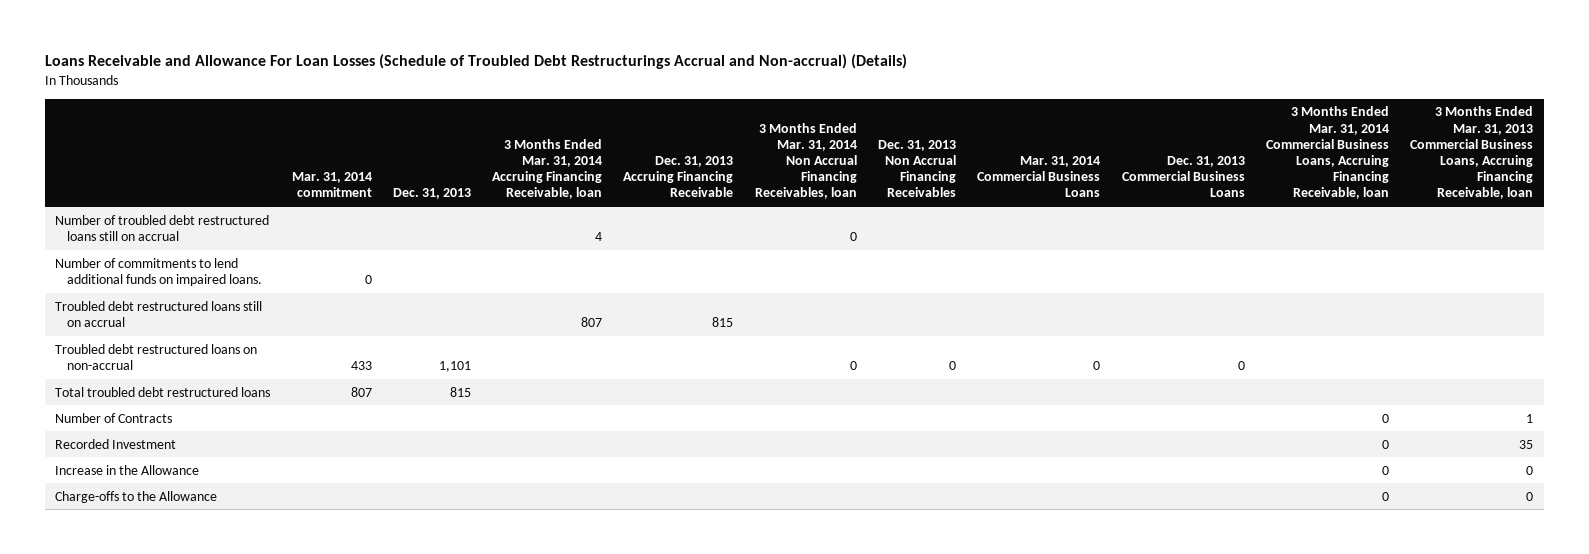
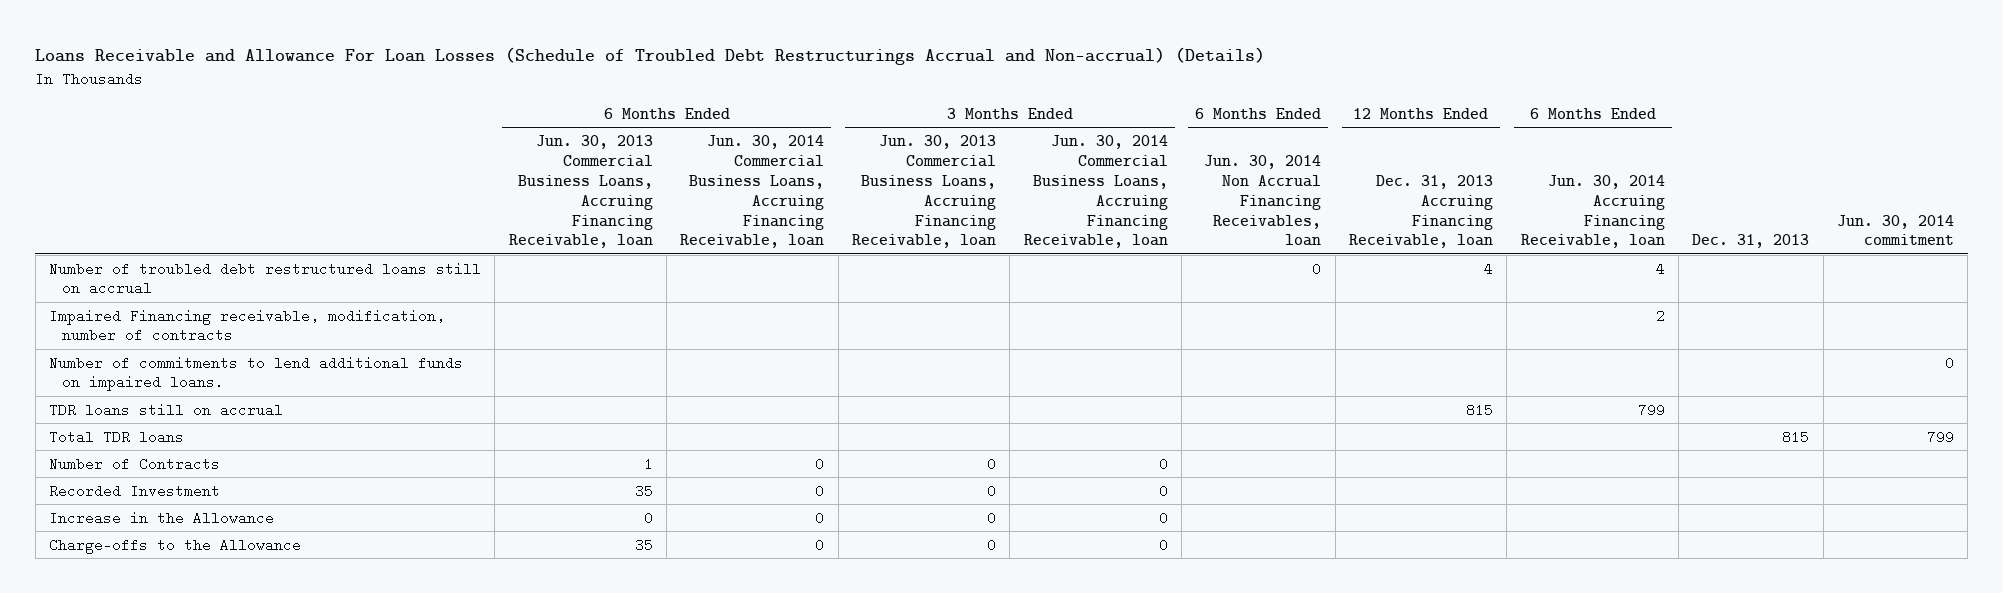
- | Mar. 31, 2014 commitment | Dec. 31, 2013 | 3 Months Ended Mar. 31, 2014 Accruing Financing Receivable, loan | Dec. 31, 2013 Accruing Financing Receivable | 3 Months Ended Mar. 31, 2014 Non Accrual Financing Receivables, loan | Dec. 31, 2013 Non Accrual Financing Receivables | Mar. 31, 2014 Commercial Business Loans | Dec. 31, 2013 Commercial Business Loans | 3 Months Ended Mar. 31, 2014 Commercial Business Loans, Accruing Financing Receivable, loan | 3 Months Ended Mar. 31, 2013 Commercial Business Loans, Accruing Financing Receivable, loan
+ | 6 Months Ended Jun. 30, 2013 Commercial Business Loans, Accruing Financing Receivable, loan | 6 Months Ended Jun. 30, 2014 Commercial Business Loans, Accruing Financing Receivable, loan | 3 Months Ended Jun. 30, 2013 Commercial Business Loans, Accruing Financing Receivable, loan | 3 Months Ended Jun. 30, 2014 Commercial Business Loans, Accruing Financing Receivable, loan | 6 Months Ended Jun. 30, 2014 Non Accrual Financing Receivables, loan | 12 Months Ended Dec. 31, 2013 Accruing Financing Receivable, loan | 6 Months Ended Jun. 30, 2014 Accruing Financing Receivable, loan | Dec. 31, 2013 | Jun. 30, 2014 commitment
+ Impaired Financing receivable, modification, number of contracts | | | | | | | 2 | |
- Troubled debt restructured loans still on accrual | | | 807 | 815 | | | | | |
- Troubled debt restructured loans on non-accrual | 433 | 1,101 | | | 0 | 0 | 0 | 0 | |
- Total troubled debt restructured loans | 807 | 815 | | | | | | | |
+ TDR loans still on accrual | | | | | | 815 | 799 | |
+ Total TDR loans | | | | | | | | 815 | 799

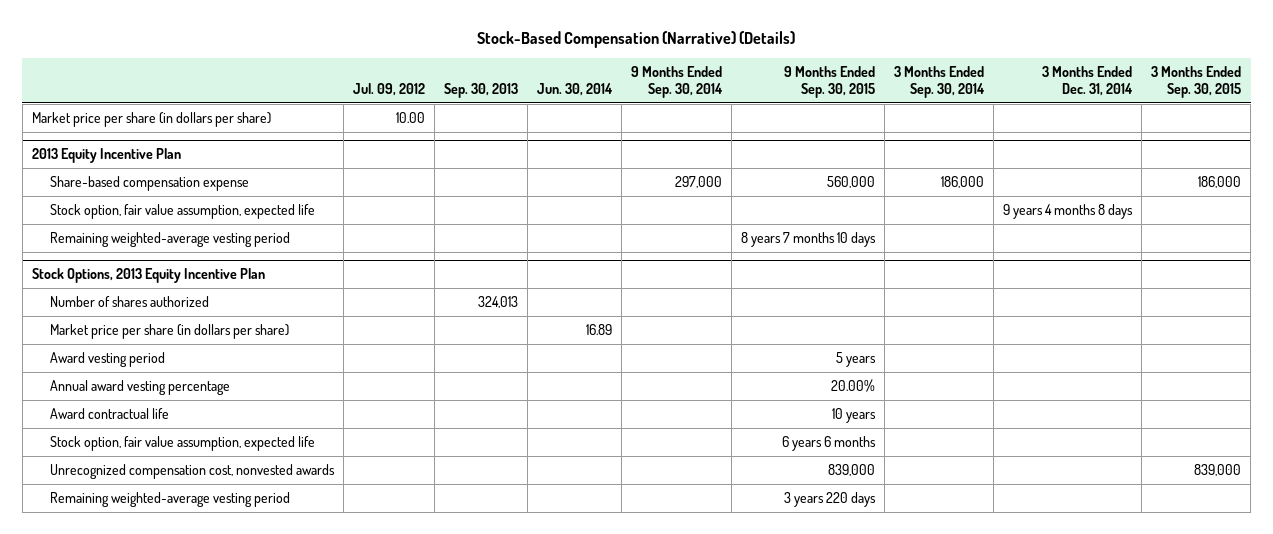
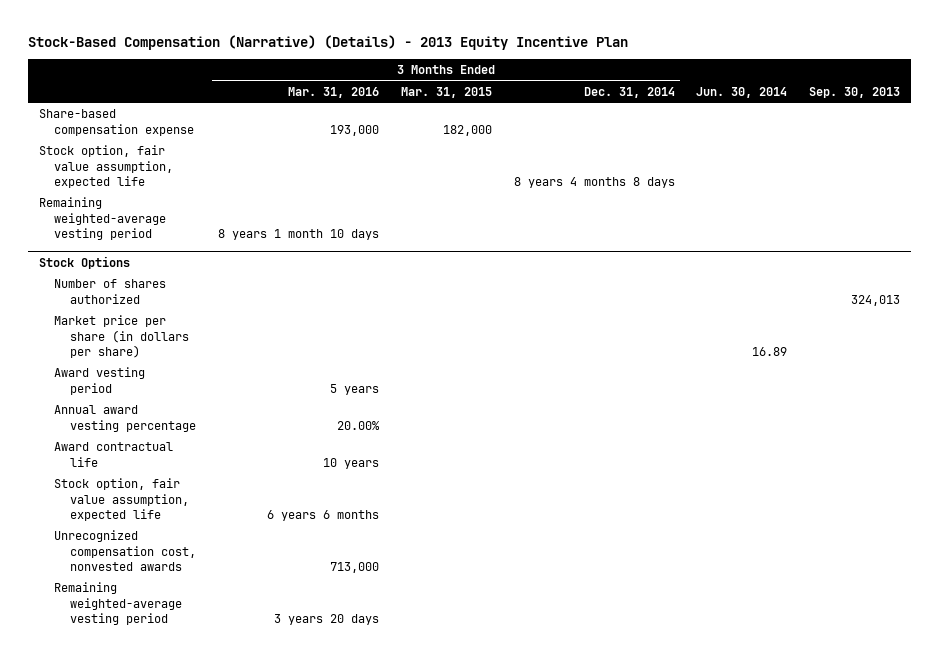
- Stock-Based Compensation (Narrative) (Details)
+ Stock-Based Compensation (Narrative) (Details) - 2013 Equity Incentive Plan
- | Jul. 09, 2012 | Sep. 30, 2013 | Jun. 30, 2014 | 9 Months Ended Sep. 30, 2014 | 9 Months Ended Sep. 30, 2015 | 3 Months Ended Sep. 30, 2014 | 3 Months Ended Dec. 31, 2014 | 3 Months Ended Sep. 30, 2015
+ | 3 Months Ended Mar. 31, 2016 | 3 Months Ended Mar. 31, 2015 | 3 Months Ended Dec. 31, 2014 | Jun. 30, 2014 | Sep. 30, 2013
- Market price per share (in dollars per share) | 10.00 | | | | | | |
- 2013 Equity Incentive Plan
- Share-based compensation expense | | | | 297,000 | 560,000 | 186,000 | | 186,000
- Stock option, fair value assumption, expected life | | | | | | | 9 years 4 months 8 days |
- Remaining weighted-average vesting period | | | | | 8 years 7 months 10 days | | |
- Stock Options, 2013 Equity Incentive Plan
+ Share-based compensation expense | 193,000 | 182,000 | | |
+ Stock option, fair value assumption, expected life | | | 8 years 4 months 8 days | |
+ Remaining weighted-average vesting period | 8 years 1 month 10 days | | | |
+ Stock Options

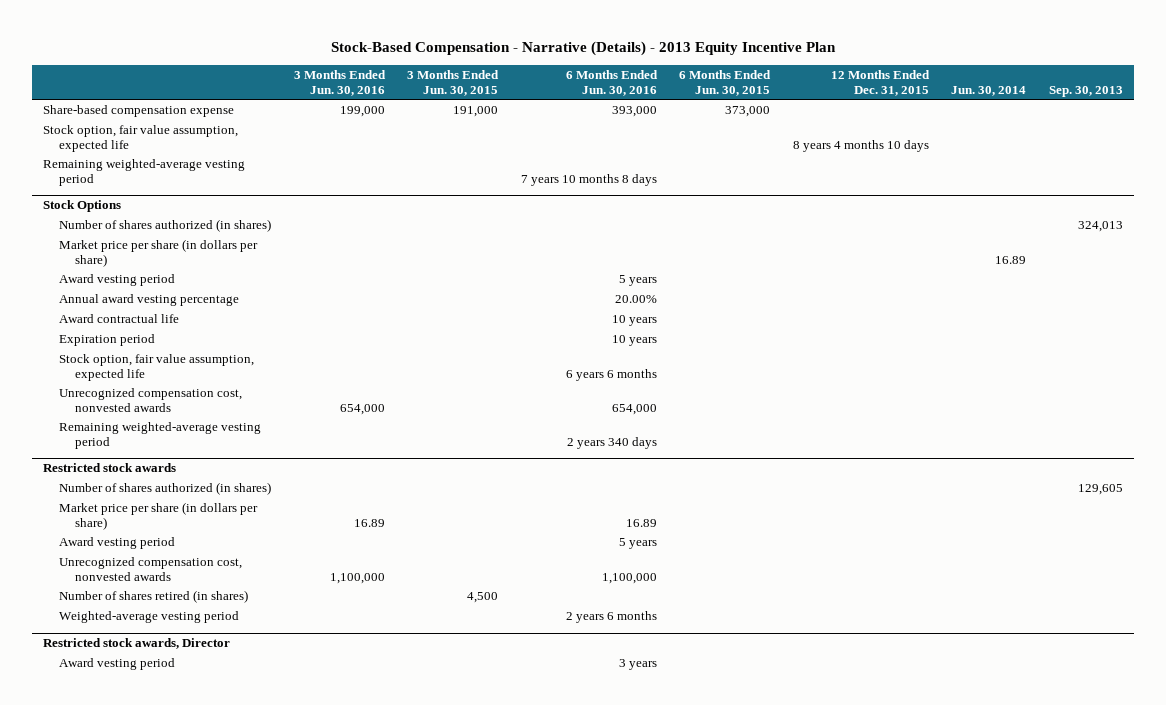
- Stock-Based Compensation (Narrative) (Details) - 2013 Equity Incentive Plan
+ Stock-Based Compensation - Narrative (Details) - 2013 Equity Incentive Plan
- | 3 Months Ended Mar. 31, 2016 | 3 Months Ended Mar. 31, 2015 | 3 Months Ended Dec. 31, 2014 | Jun. 30, 2014 | Sep. 30, 2013
+ | 3 Months Ended Jun. 30, 2016 | 3 Months Ended Jun. 30, 2015 | 6 Months Ended Jun. 30, 2016 | 6 Months Ended Jun. 30, 2015 | 12 Months Ended Dec. 31, 2015 | Jun. 30, 2014 | Sep. 30, 2013
@ Stock Options
- Number of shares authorized | | | | | 324,013
+ Number of shares authorized (in shares) | | | | | | | 324,013
+ Expiration period | | | 10 years | | | |
+ Restricted stock awards
+ Number of shares authorized (in shares) | | | | | | | 129,605
+ Market price per share (in dollars per share) | 16.89 | | 16.89 | | | |
+ Award vesting period | | | 5 years | | | |
+ Unrecognized compensation cost, nonvested awards | 1,100,000 | | 1,100,000 | | | |
+ Number of shares retired (in shares) | | 4,500 | | | | |
+ Weighted-average vesting period | | | 2 years 6 months | | | |
+ Restricted stock awards, Director
+ Award vesting period | | | 3 years | | | |

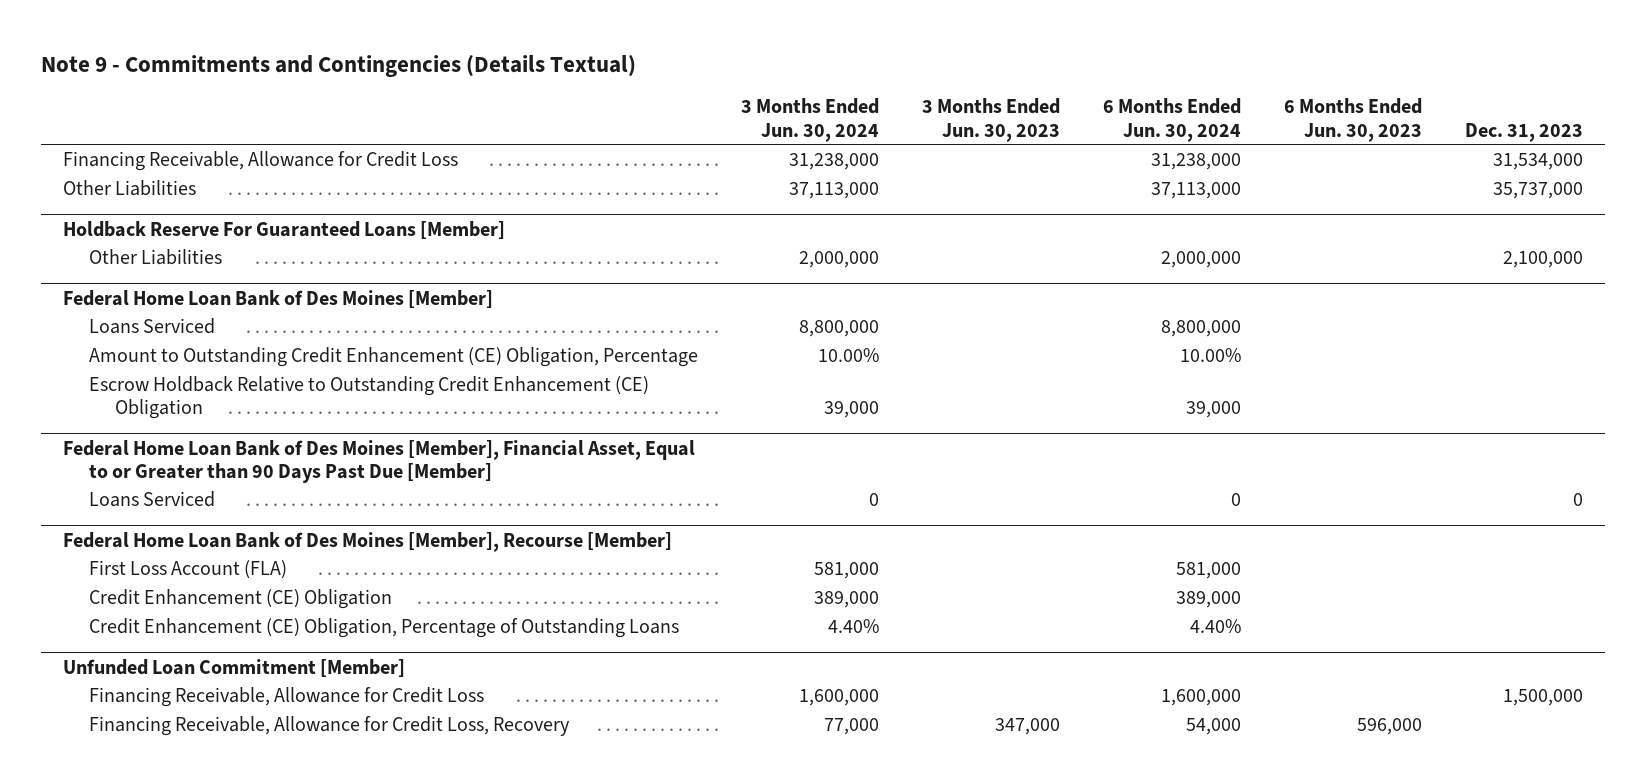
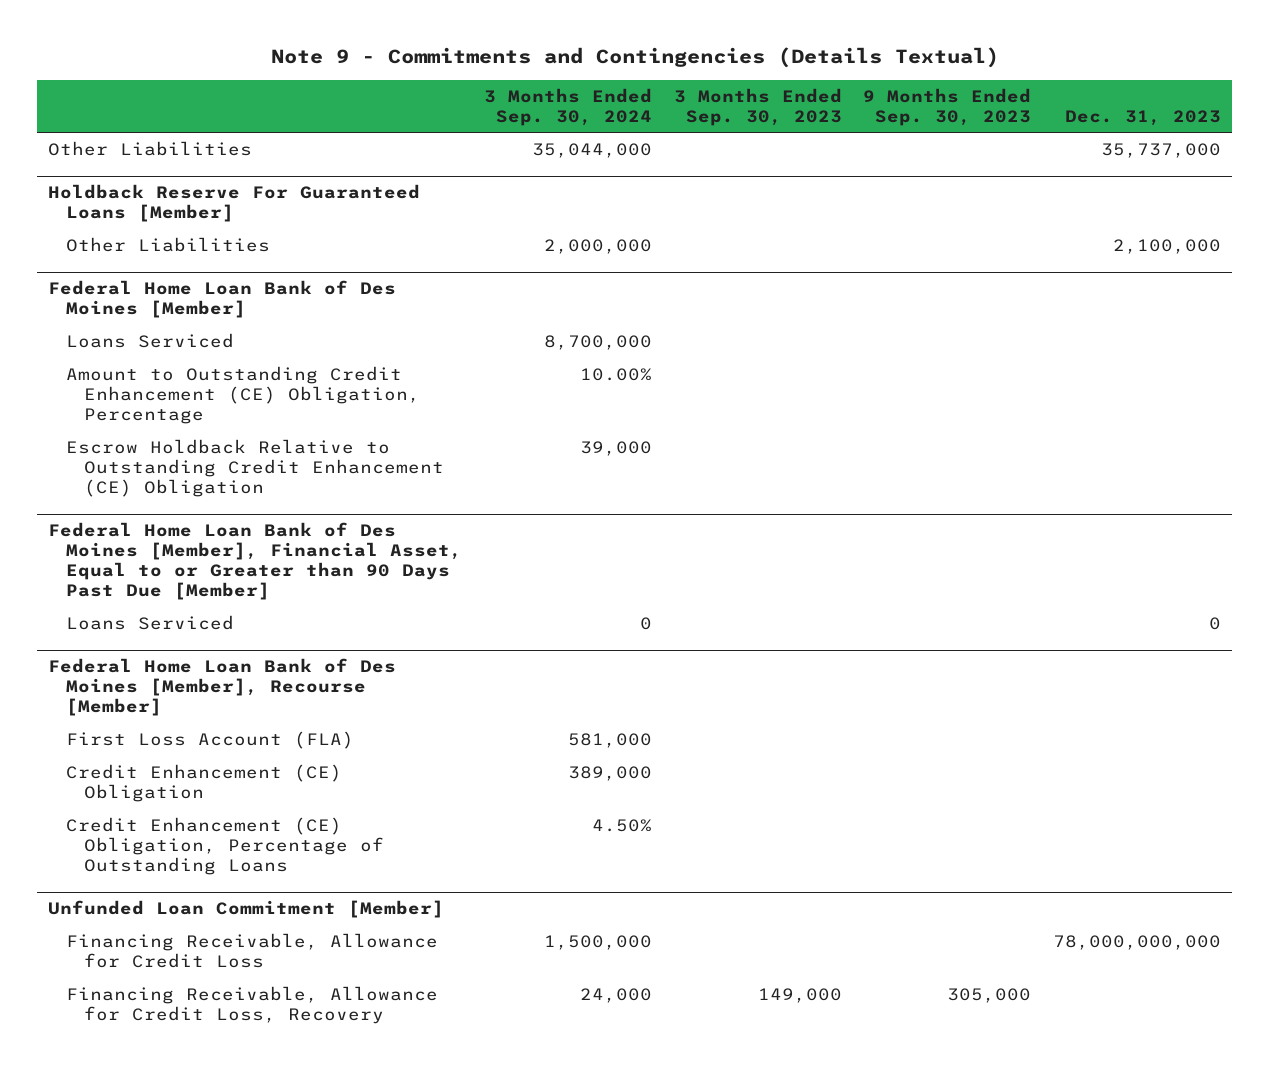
- | 3 Months Ended Jun. 30, 2024 | 3 Months Ended Jun. 30, 2023 | 6 Months Ended Jun. 30, 2024 | 6 Months Ended Jun. 30, 2023 | Dec. 31, 2023
+ | 3 Months Ended Sep. 30, 2024 | 3 Months Ended Sep. 30, 2023 | 9 Months Ended Sep. 30, 2023 | Dec. 31, 2023
- Financing Receivable, Allowance for Credit Loss | 31,238,000 | | 31,238,000 | | 31,534,000
@ Unfunded Loan Commitment [Member]
- Financing Receivable, Allowance for Credit Loss | 1,600,000 | | 1,600,000 | | 1,500,000
+ Financing Receivable, Allowance for Credit Loss | 1,500,000 | | | 78,000,000,000

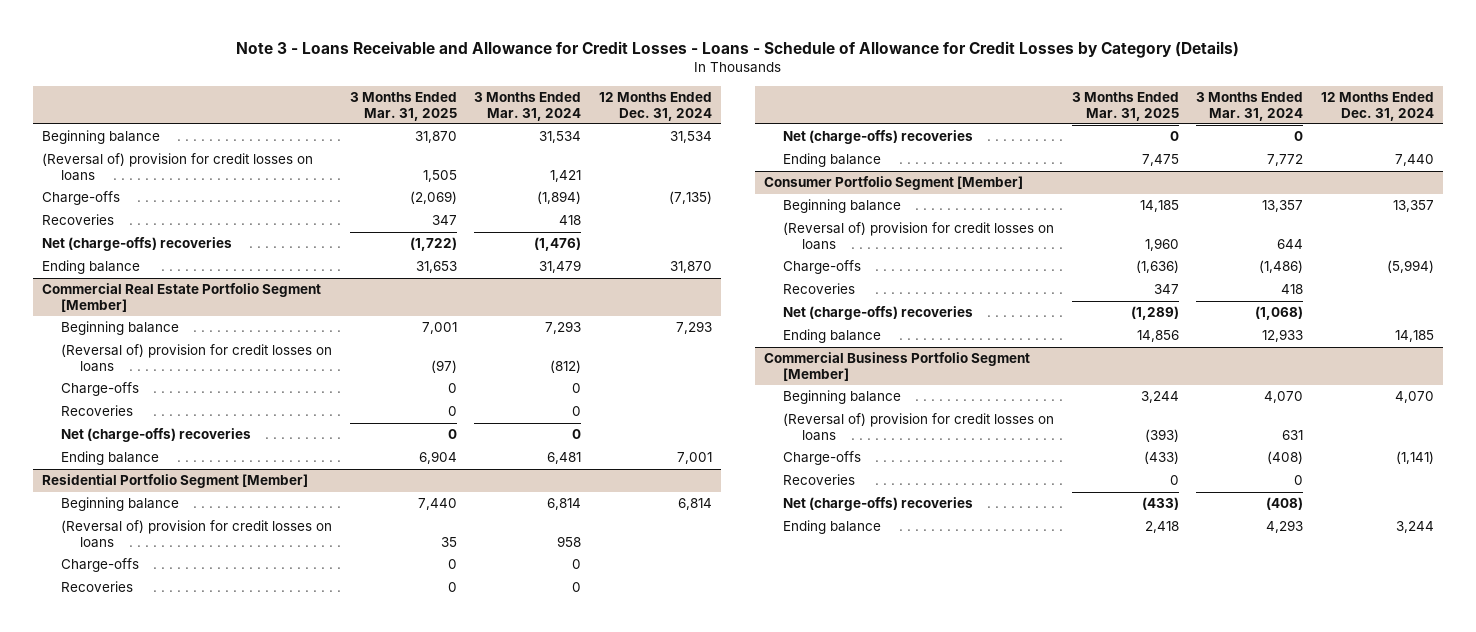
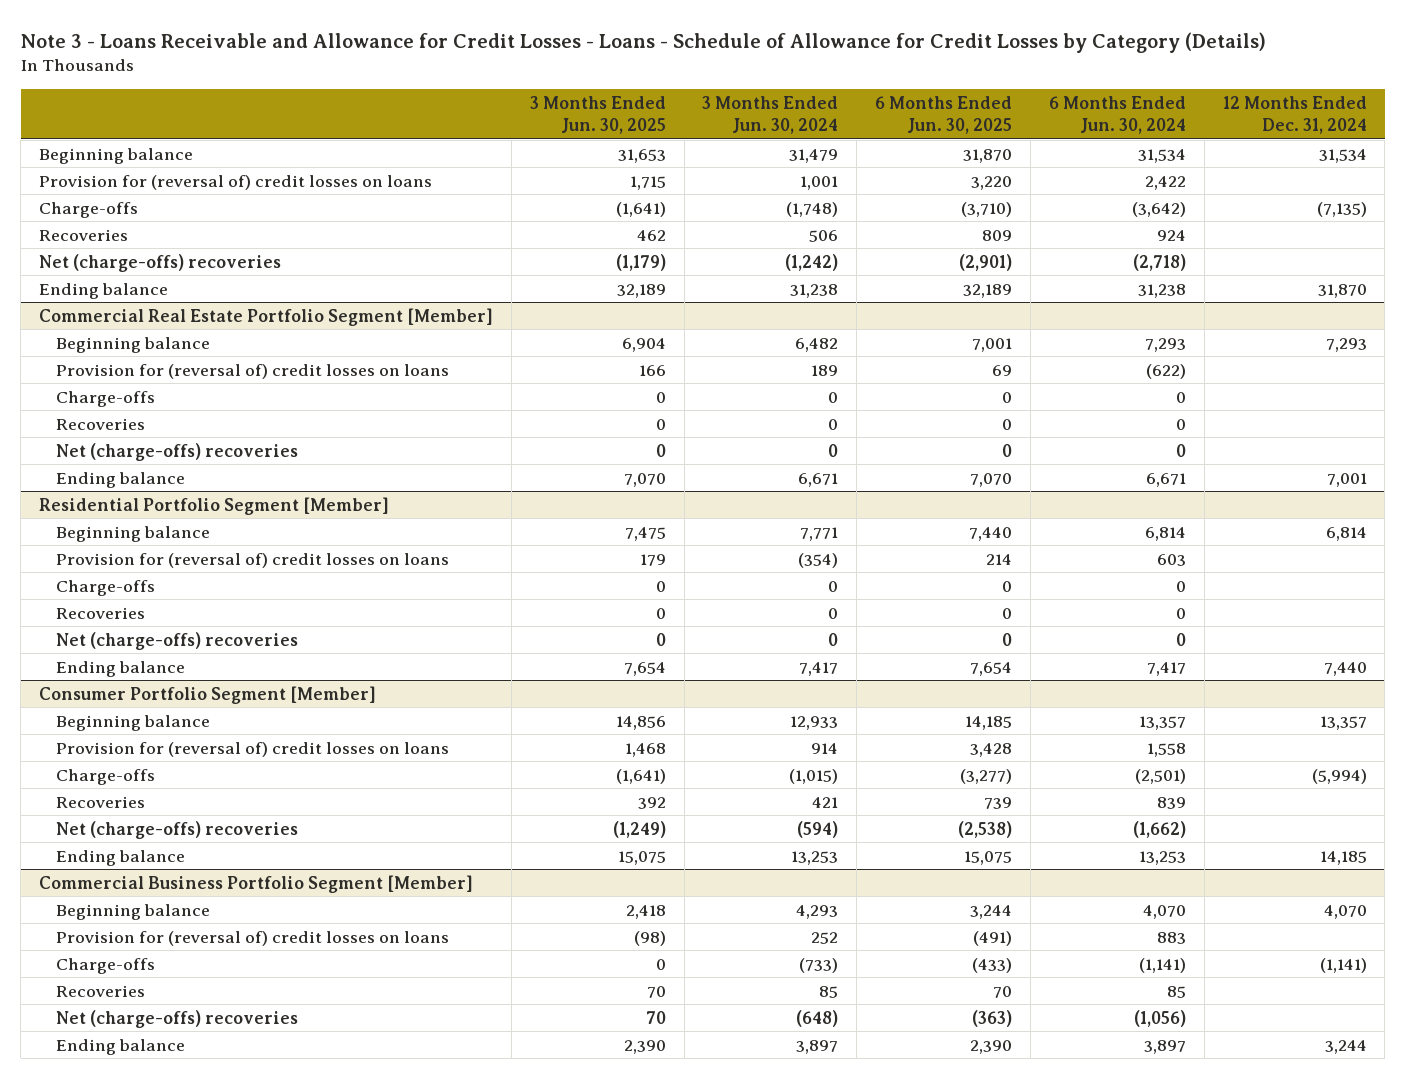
- | 3 Months Ended Mar. 31, 2025 | 3 Months Ended Mar. 31, 2024 | 12 Months Ended Dec. 31, 2024
+ | 3 Months Ended Jun. 30, 2025 | 3 Months Ended Jun. 30, 2024 | 6 Months Ended Jun. 30, 2025 | 6 Months Ended Jun. 30, 2024 | 12 Months Ended Dec. 31, 2024
- (Reversal of) provision for credit losses on loans | 1,505 | 1,421 |
+ Provision for (reversal of) credit losses on loans | 1,715 | 1,001 | 3,220 | 2,422 |
@ Commercial Real Estate Portfolio Segment [Member]
- (Reversal of) provision for credit losses on loans | (97) | (812) |
+ Provision for (reversal of) credit losses on loans | 166 | 189 | 69 | (622) |
@ Residential Portfolio Segment [Member]
- (Reversal of) provision for credit losses on loans | 35 | 958 |
+ Provision for (reversal of) credit losses on loans | 179 | (354) | 214 | 603 |
@ Consumer Portfolio Segment [Member]
- (Reversal of) provision for credit losses on loans | 1,960 | 644 |
+ Provision for (reversal of) credit losses on loans | 1,468 | 914 | 3,428 | 1,558 |
@ Commercial Business Portfolio Segment [Member]
- (Reversal of) provision for credit losses on loans | (393) | 631 |
+ Provision for (reversal of) credit losses on loans | (98) | 252 | (491) | 883 |

